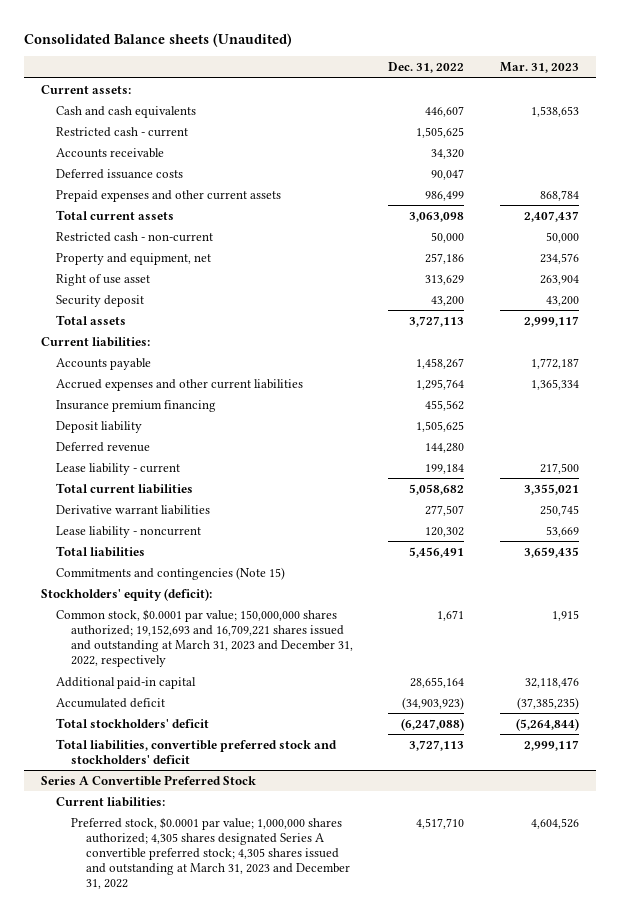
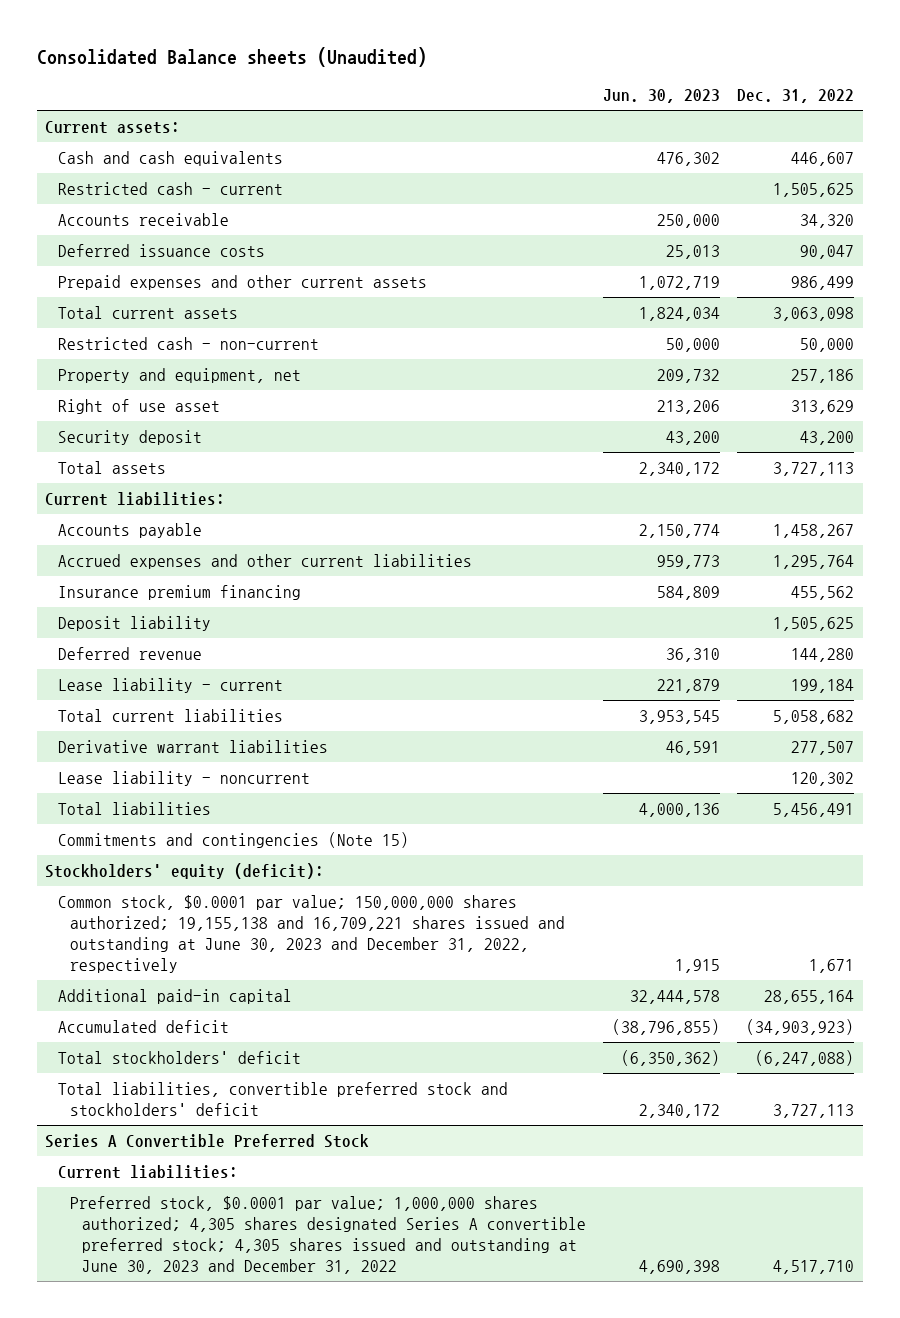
- | Dec. 31, 2022 | Mar. 31, 2023
+ | Jun. 30, 2023 | Dec. 31, 2022
- Common stock, $0.0001 par value; 150,000,000 shares authorized; 19,152,693 and 16,709,221 shares issued and outstanding at March 31, 2023 and December 31, 2022, respectively | 1,671 | 1,915
+ Common stock, $0.0001 par value; 150,000,000 shares authorized; 19,155,138 and 16,709,221 shares issued and outstanding at June 30, 2023 and December 31, 2022, respectively | 1,915 | 1,671
@ Series A Convertible Preferred Stock
- Preferred stock, $0.0001 par value; 1,000,000 shares authorized; 4,305 shares designated Series A convertible preferred stock; 4,305 shares issued and outstanding at March 31, 2023 and December 31, 2022 | 4,517,710 | 4,604,526
+ Preferred stock, $0.0001 par value; 1,000,000 shares authorized; 4,305 shares designated Series A convertible preferred stock; 4,305 shares issued and outstanding at June 30, 2023 and December 31, 2022 | 4,690,398 | 4,517,710

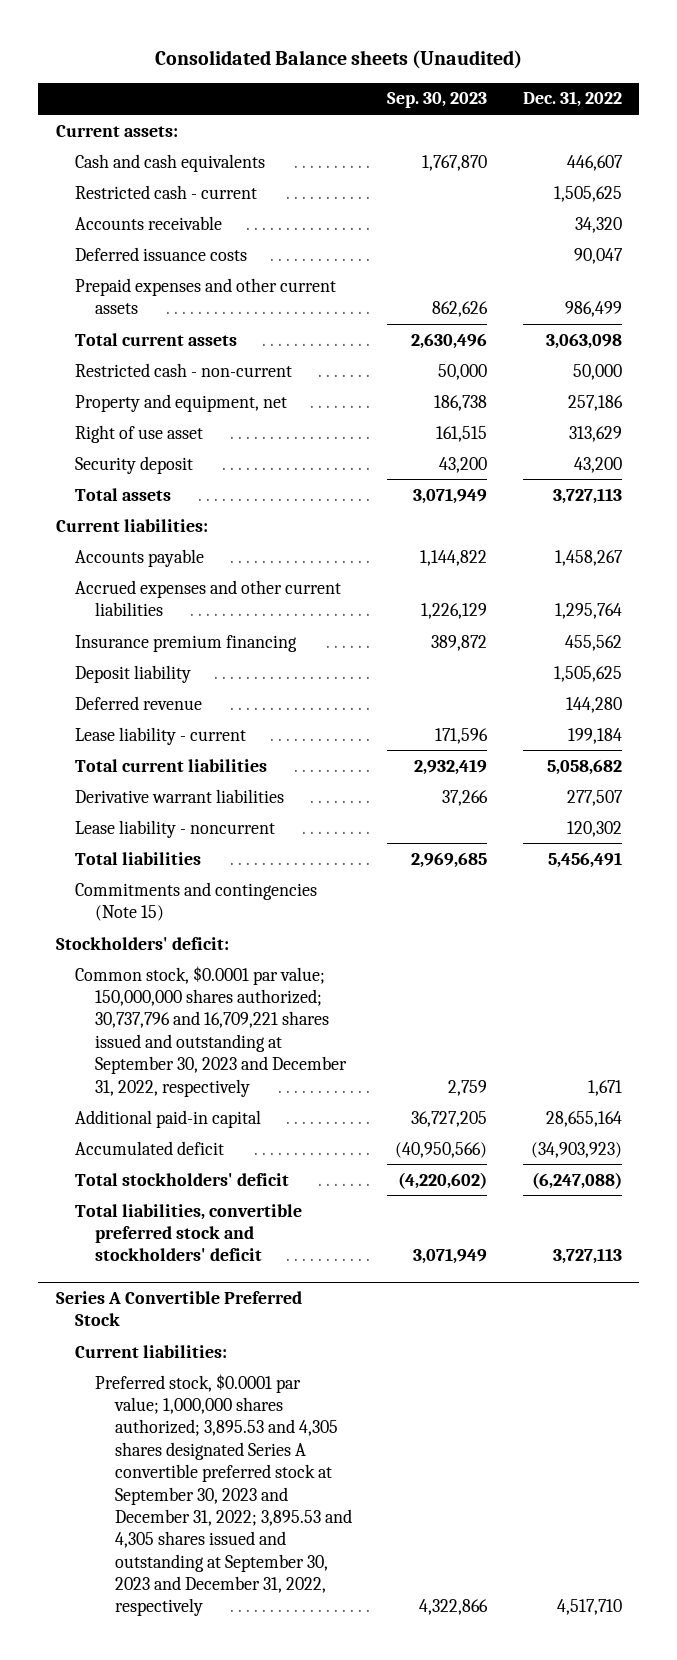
- | Jun. 30, 2023 | Dec. 31, 2022
+ | Sep. 30, 2023 | Dec. 31, 2022
- Stockholders' equity (deficit):
- Common stock, $0.0001 par value; 150,000,000 shares authorized; 19,155,138 and 16,709,221 shares issued and outstanding at June 30, 2023 and December 31, 2022, respectively | 1,915 | 1,671
+ Stockholders' deficit:
+ Common stock, $0.0001 par value; 150,000,000 shares authorized; 30,737,796 and 16,709,221 shares issued and outstanding at September 30, 2023 and December 31, 2022, respectively | 2,759 | 1,671
@ Series A Convertible Preferred Stock
- Preferred stock, $0.0001 par value; 1,000,000 shares authorized; 4,305 shares designated Series A convertible preferred stock; 4,305 shares issued and outstanding at June 30, 2023 and December 31, 2022 | 4,690,398 | 4,517,710
+ Preferred stock, $0.0001 par value; 1,000,000 shares authorized; 3,895.53 and 4,305 shares designated Series A convertible preferred stock at September 30, 2023 and December 31, 2022; 3,895.53 and 4,305 shares issued and outstanding at September 30, 2023 and December 31, 2022, respectively | 4,322,866 | 4,517,710

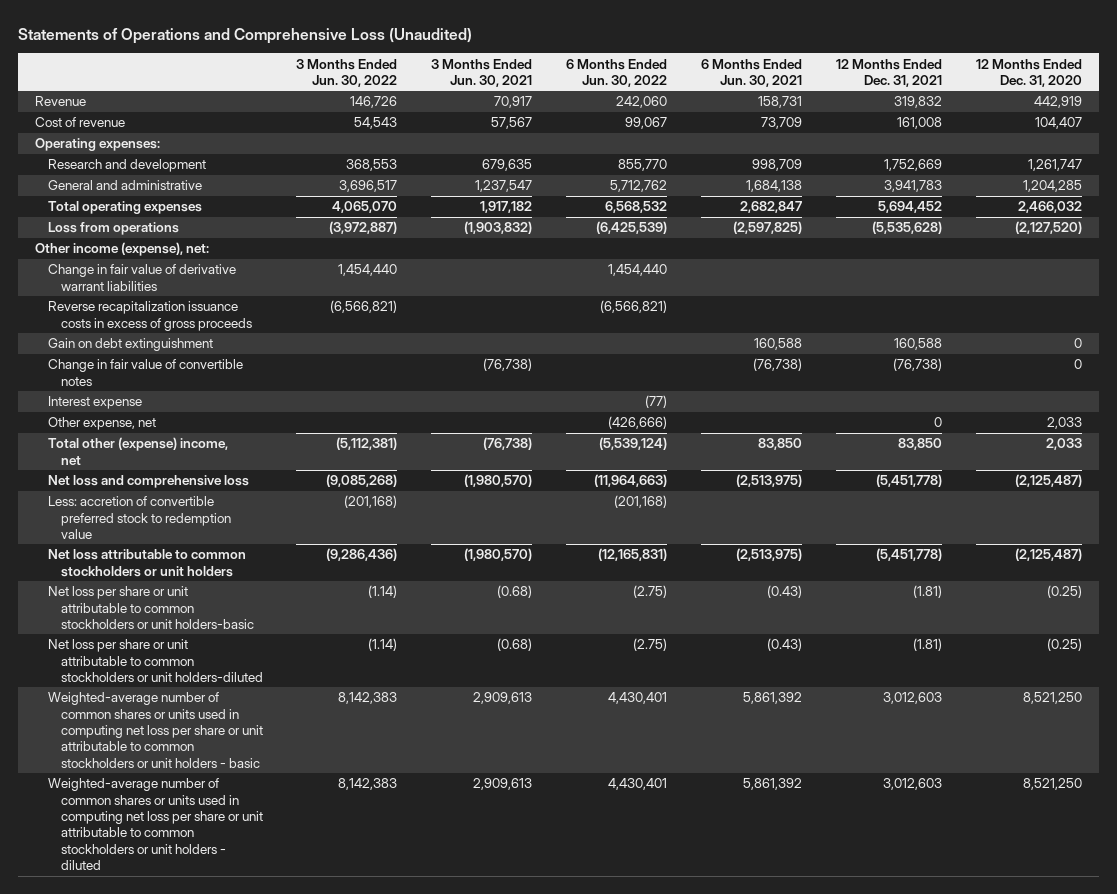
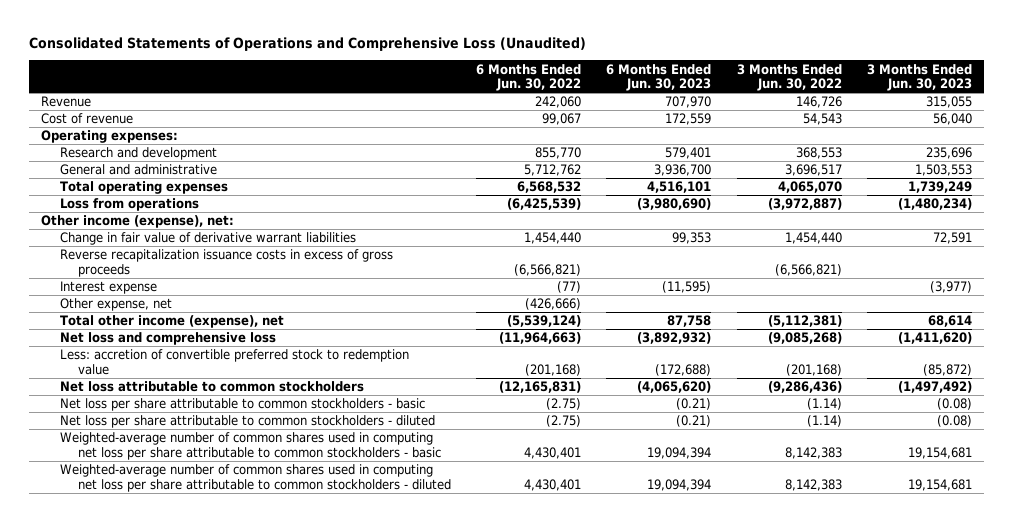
- Statements of Operations and Comprehensive Loss (Unaudited)
+ Consolidated Statements of Operations and Comprehensive Loss (Unaudited)
- | 3 Months Ended Jun. 30, 2022 | 3 Months Ended Jun. 30, 2021 | 6 Months Ended Jun. 30, 2022 | 6 Months Ended Jun. 30, 2021 | 12 Months Ended Dec. 31, 2021 | 12 Months Ended Dec. 31, 2020
+ | 6 Months Ended Jun. 30, 2022 | 6 Months Ended Jun. 30, 2023 | 3 Months Ended Jun. 30, 2022 | 3 Months Ended Jun. 30, 2023
- Gain on debt extinguishment | | | | 160,588 | 160,588 | 0
- Change in fair value of convertible notes | | (76,738) | | (76,738) | (76,738) | 0
- Total other (expense) income, net | (5,112,381) | (76,738) | (5,539,124) | 83,850 | 83,850 | 2,033
+ Total other income (expense), net | (5,539,124) | 87,758 | (5,112,381) | 68,614
- Net loss attributable to common stockholders or unit holders | (9,286,436) | (1,980,570) | (12,165,831) | (2,513,975) | (5,451,778) | (2,125,487)
- Net loss per share or unit attributable to common stockholders or unit holders-basic | (1.14) | (0.68) | (2.75) | (0.43) | (1.81) | (0.25)
- Net loss per share or unit attributable to common stockholders or unit holders-diluted | (1.14) | (0.68) | (2.75) | (0.43) | (1.81) | (0.25)
- Weighted-average number of common shares or units used in computing net loss per share or unit attributable to common stockholders or unit holders - basic | 8,142,383 | 2,909,613 | 4,430,401 | 5,861,392 | 3,012,603 | 8,521,250
- Weighted-average number of common shares or units used in computing net loss per share or unit attributable to common stockholders or unit holders - diluted | 8,142,383 | 2,909,613 | 4,430,401 | 5,861,392 | 3,012,603 | 8,521,250
+ Net loss attributable to common stockholders | (12,165,831) | (4,065,620) | (9,286,436) | (1,497,492)
+ Net loss per share attributable to common stockholders - basic | (2.75) | (0.21) | (1.14) | (0.08)
+ Net loss per share attributable to common stockholders - diluted | (2.75) | (0.21) | (1.14) | (0.08)
+ Weighted-average number of common shares used in computing net loss per share attributable to common stockholders - basic | 4,430,401 | 19,094,394 | 8,142,383 | 19,154,681
+ Weighted-average number of common shares used in computing net loss per share attributable to common stockholders - diluted | 4,430,401 | 19,094,394 | 8,142,383 | 19,154,681

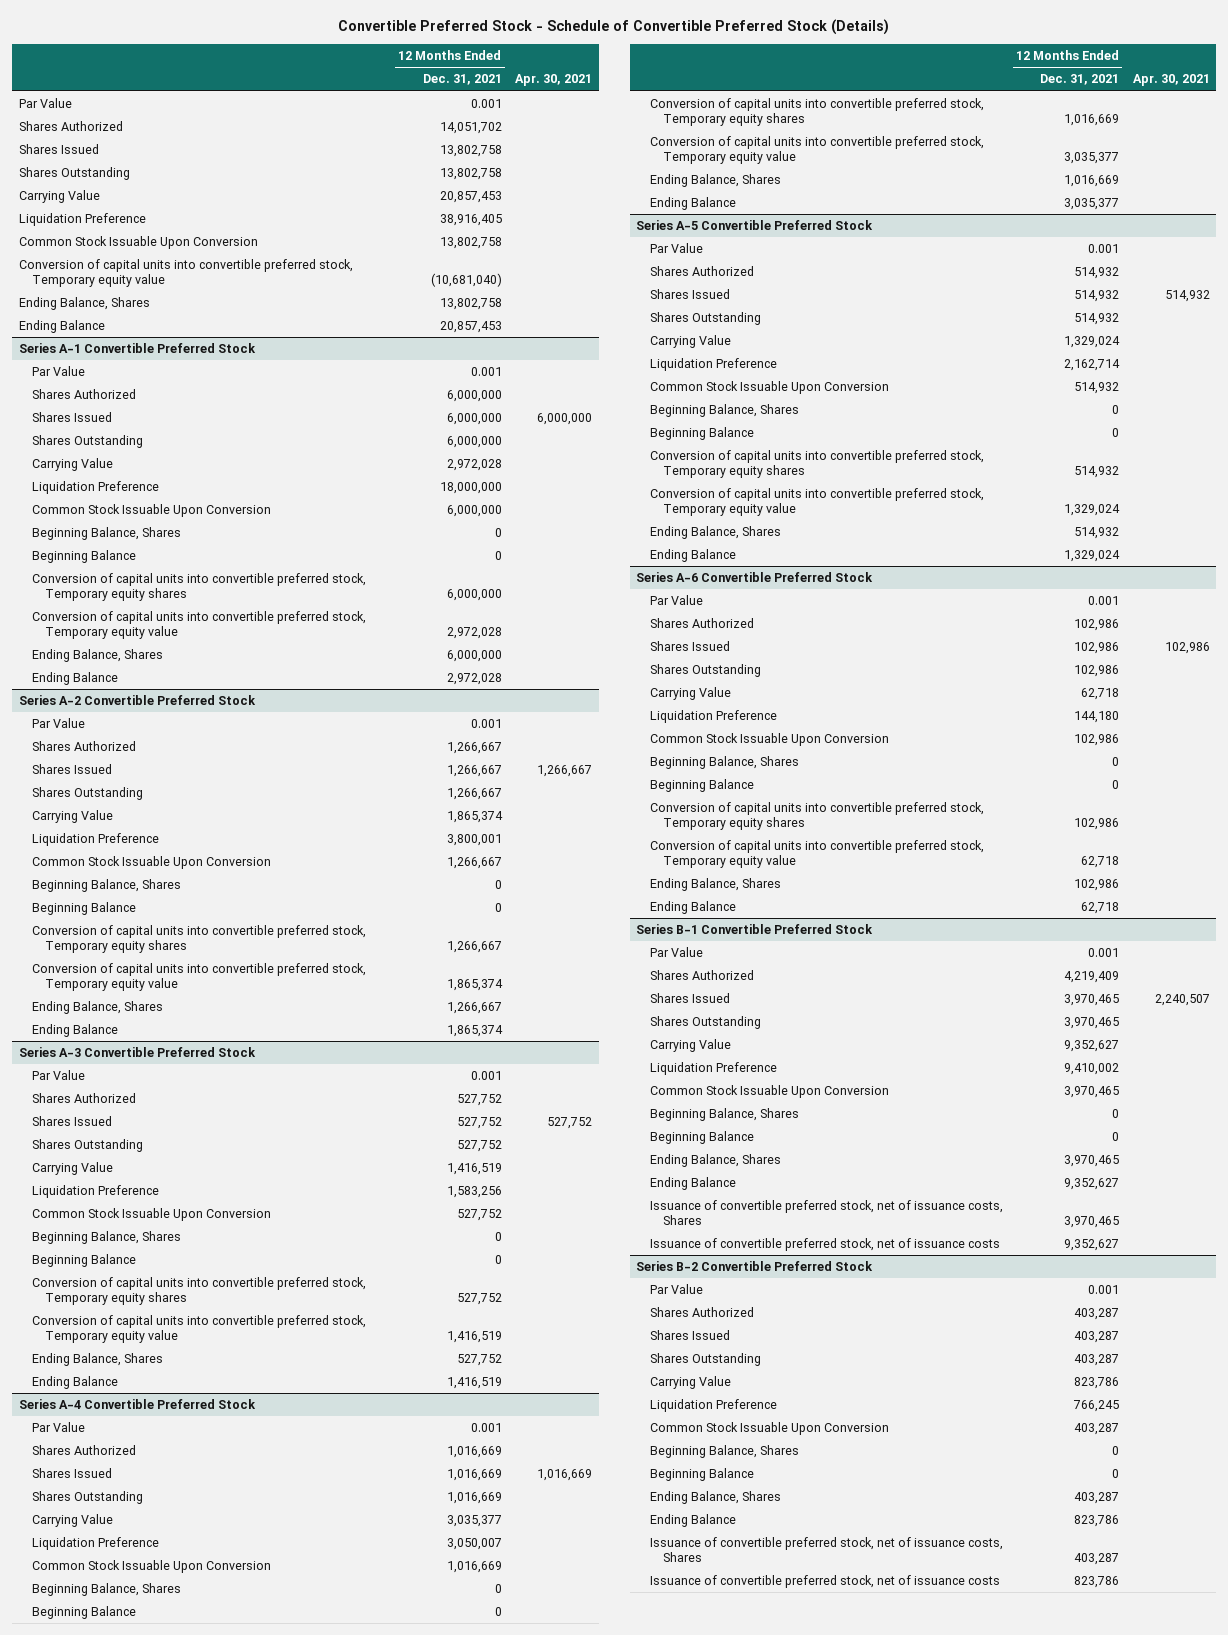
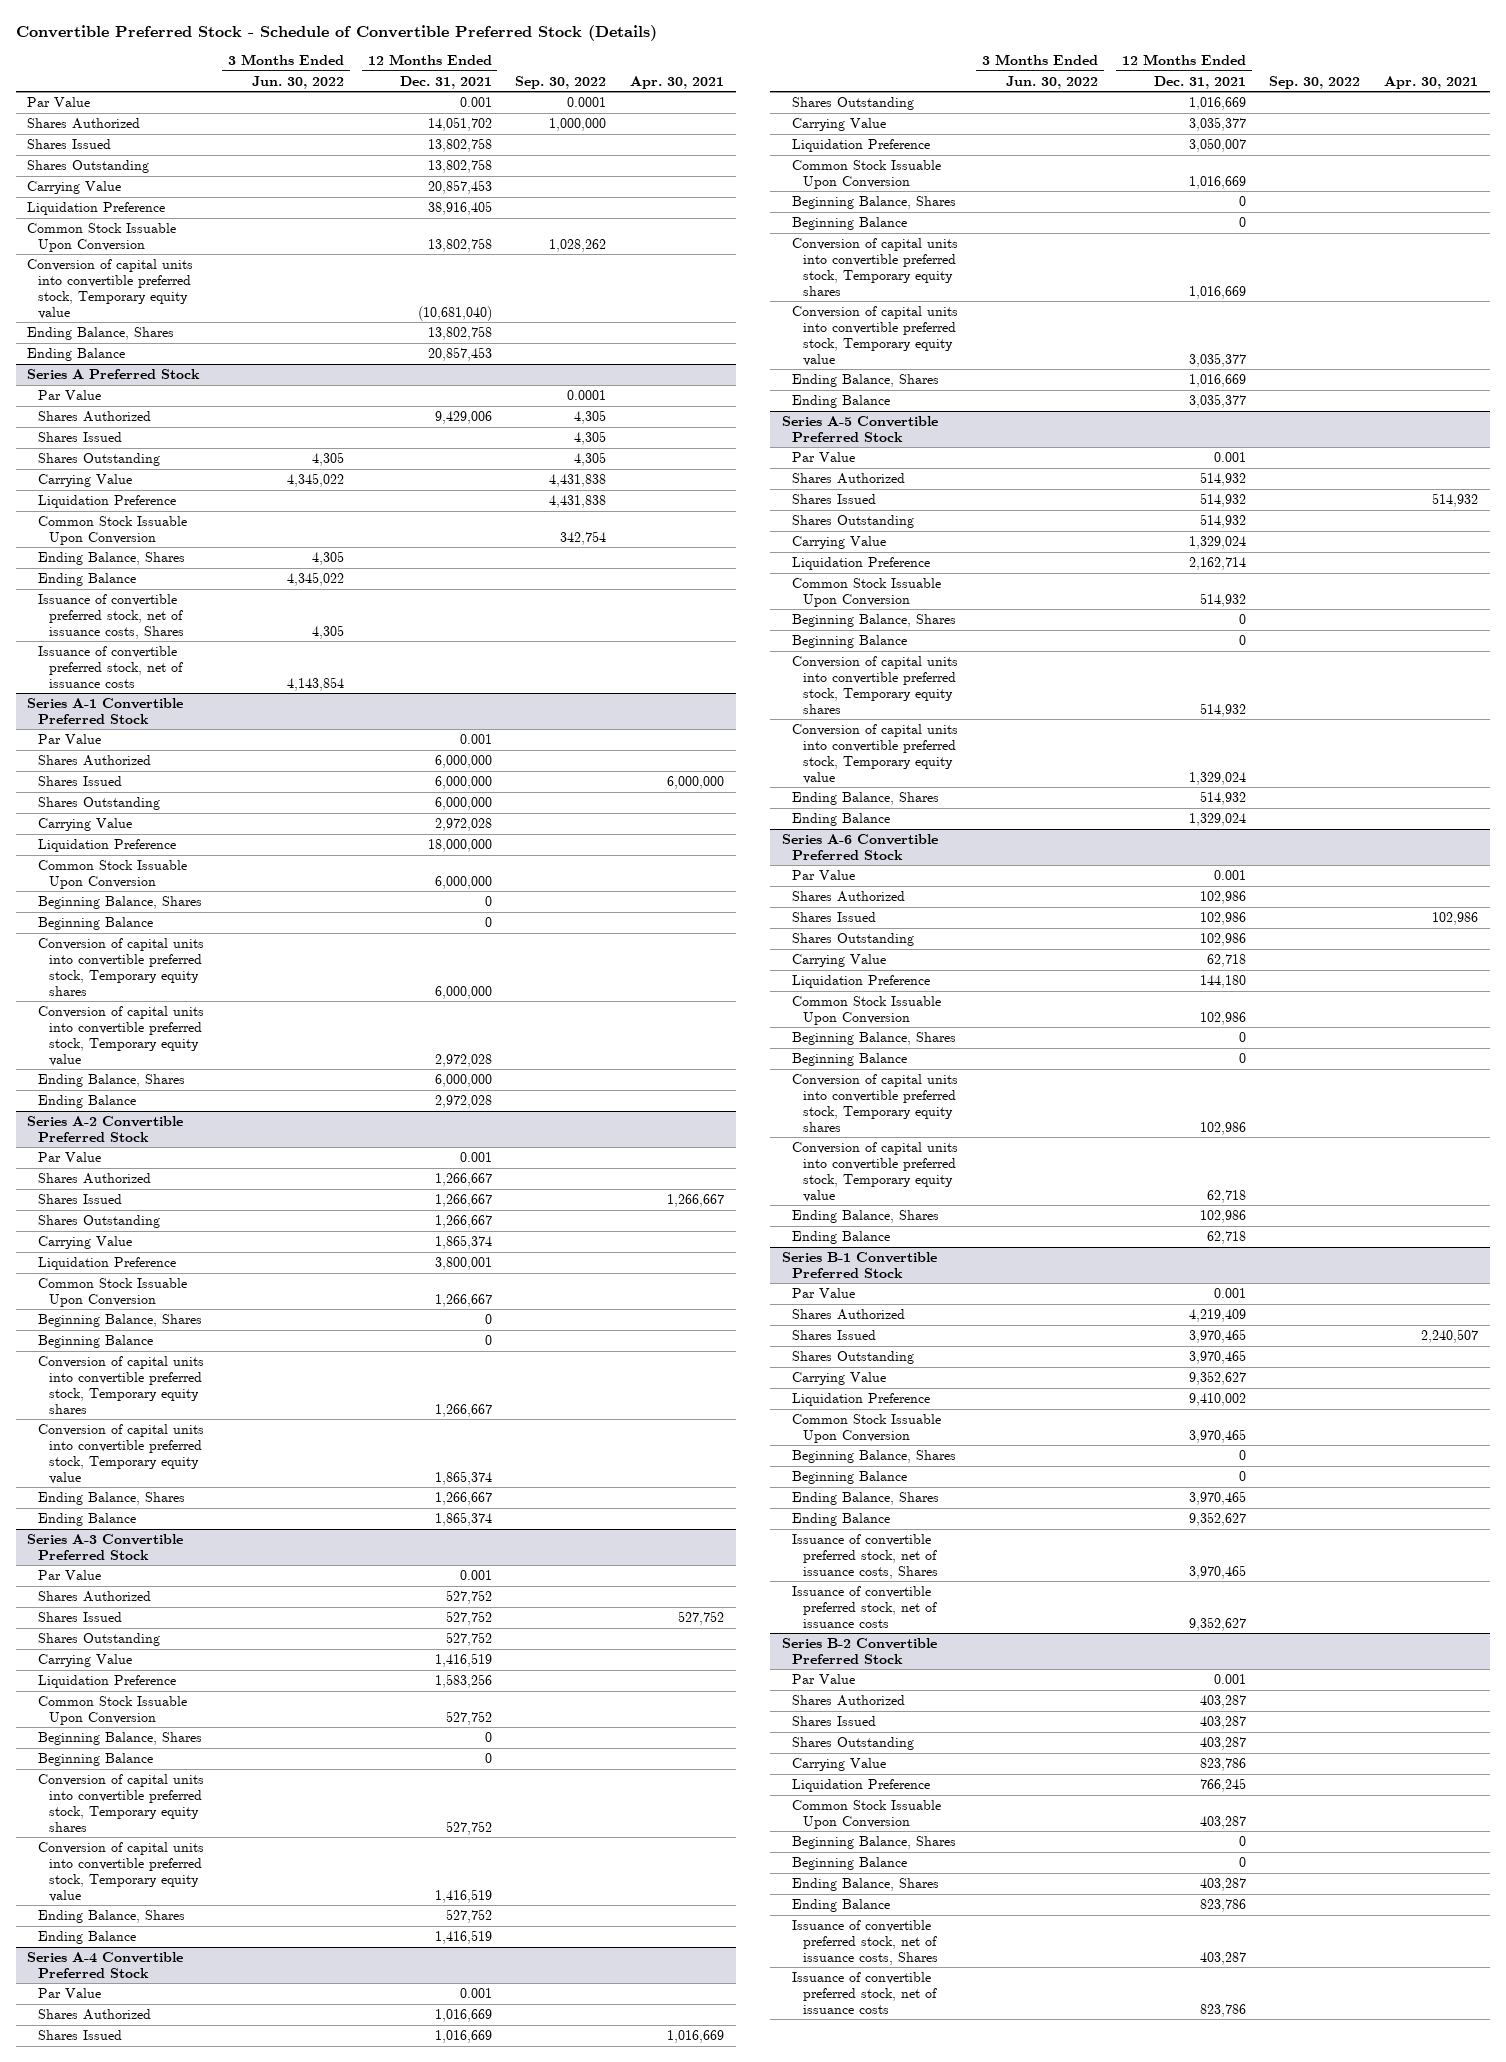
- | 12 Months Ended Dec. 31, 2021 | Apr. 30, 2021
+ | 3 Months Ended Jun. 30, 2022 | 12 Months Ended Dec. 31, 2021 | Sep. 30, 2022 | Apr. 30, 2021
+ Series A Preferred Stock
+ Par Value | | | 0.0001 |
+ Shares Authorized | | 9,429,006 | 4,305 |
+ Shares Issued | | | 4,305 |
+ Shares Outstanding | 4,305 | | 4,305 |
+ Carrying Value | 4,345,022 | | 4,431,838 |
+ Liquidation Preference | | | 4,431,838 |
+ Common Stock Issuable Upon Conversion | | | 342,754 |
+ Ending Balance, Shares | 4,305 | | |
+ Ending Balance | 4,345,022 | | |
+ Issuance of convertible preferred stock, net of issuance costs, Shares | 4,305 | | |
+ Issuance of convertible preferred stock, net of issuance costs | 4,143,854 | | |

